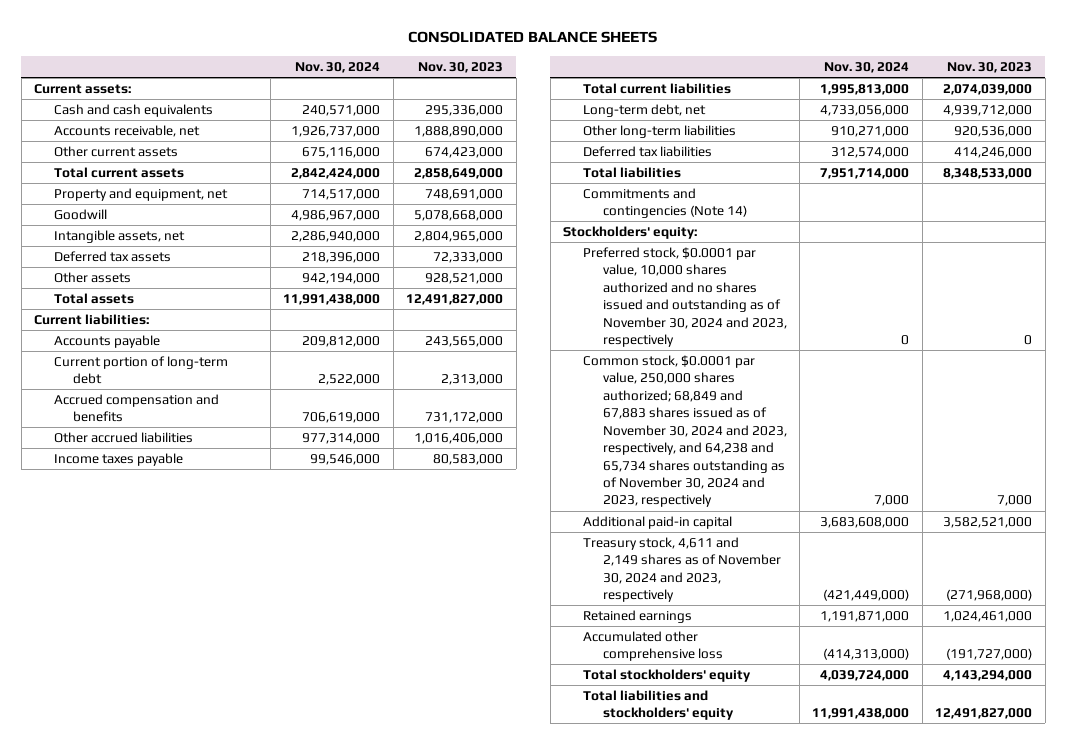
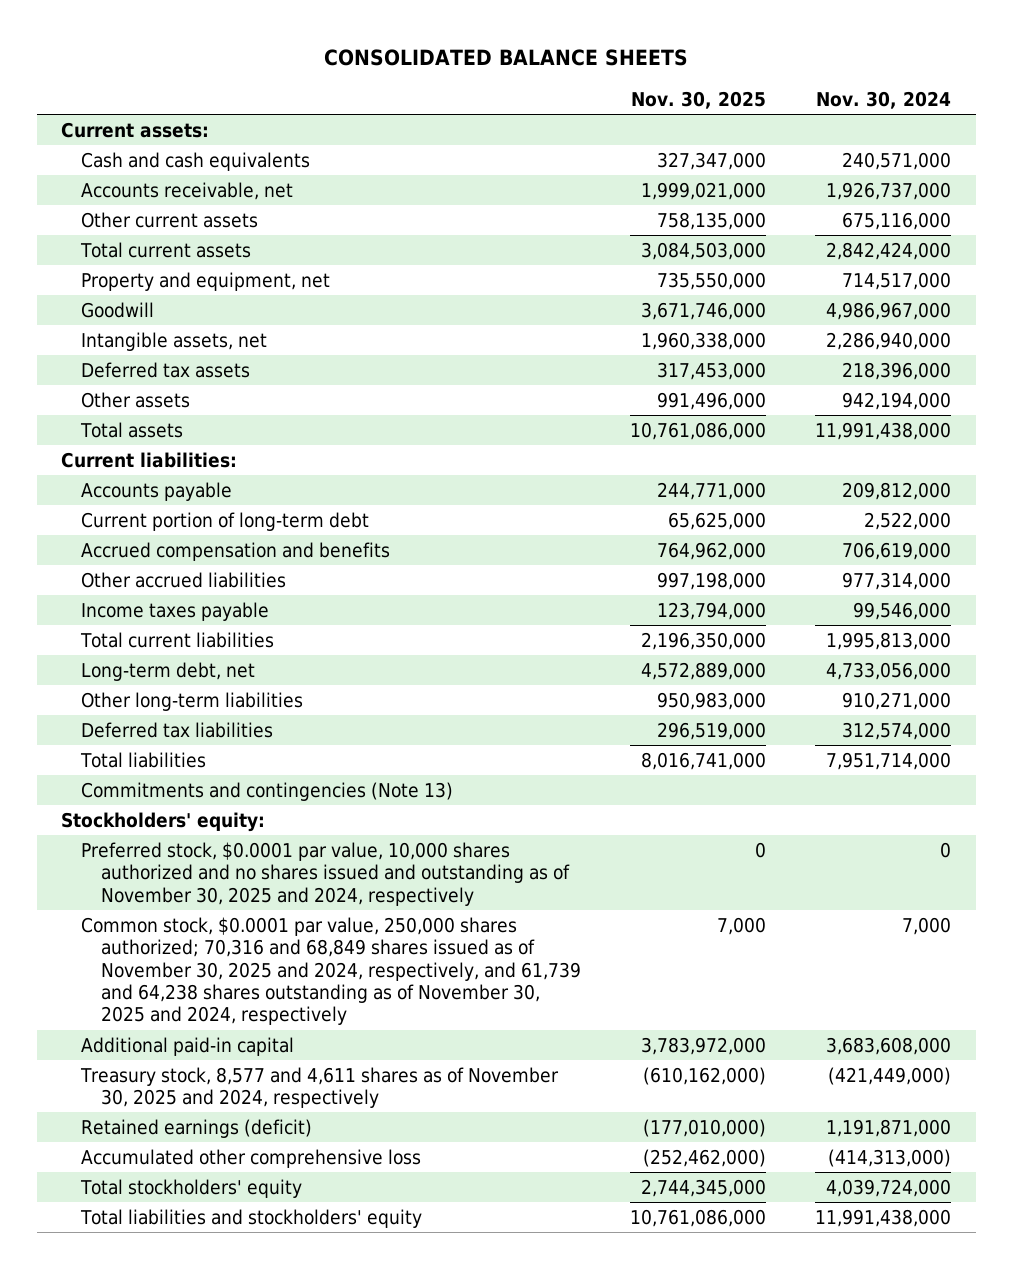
- | Nov. 30, 2024 | Nov. 30, 2023
+ | Nov. 30, 2025 | Nov. 30, 2024
- Commitments and contingencies (Note 14)
+ Commitments and contingencies (Note 13)
- Preferred stock, $0.0001 par value, 10,000 shares authorized and no shares issued and outstanding as of November 30, 2024 and 2023, respectively | 0 | 0
- Common stock, $0.0001 par value, 250,000 shares authorized; 68,849 and 67,883 shares issued as of November 30, 2024 and 2023, respectively, and 64,238 and 65,734 shares outstanding as of November 30, 2024 and 2023, respectively | 7,000 | 7,000
+ Preferred stock, $0.0001 par value, 10,000 shares authorized and no shares issued and outstanding as of November 30, 2025 and 2024, respectively | 0 | 0
+ Common stock, $0.0001 par value, 250,000 shares authorized; 70,316 and 68,849 shares issued as of November 30, 2025 and 2024, respectively, and 61,739 and 64,238 shares outstanding as of November 30, 2025 and 2024, respectively | 7,000 | 7,000
- Treasury stock, 4,611 and 2,149 shares as of November 30, 2024 and 2023, respectively | (421,449,000) | (271,968,000)
- Retained earnings | 1,191,871,000 | 1,024,461,000
+ Treasury stock, 8,577 and 4,611 shares as of November 30, 2025 and 2024, respectively | (610,162,000) | (421,449,000)
+ Retained earnings (deficit) | (177,010,000) | 1,191,871,000

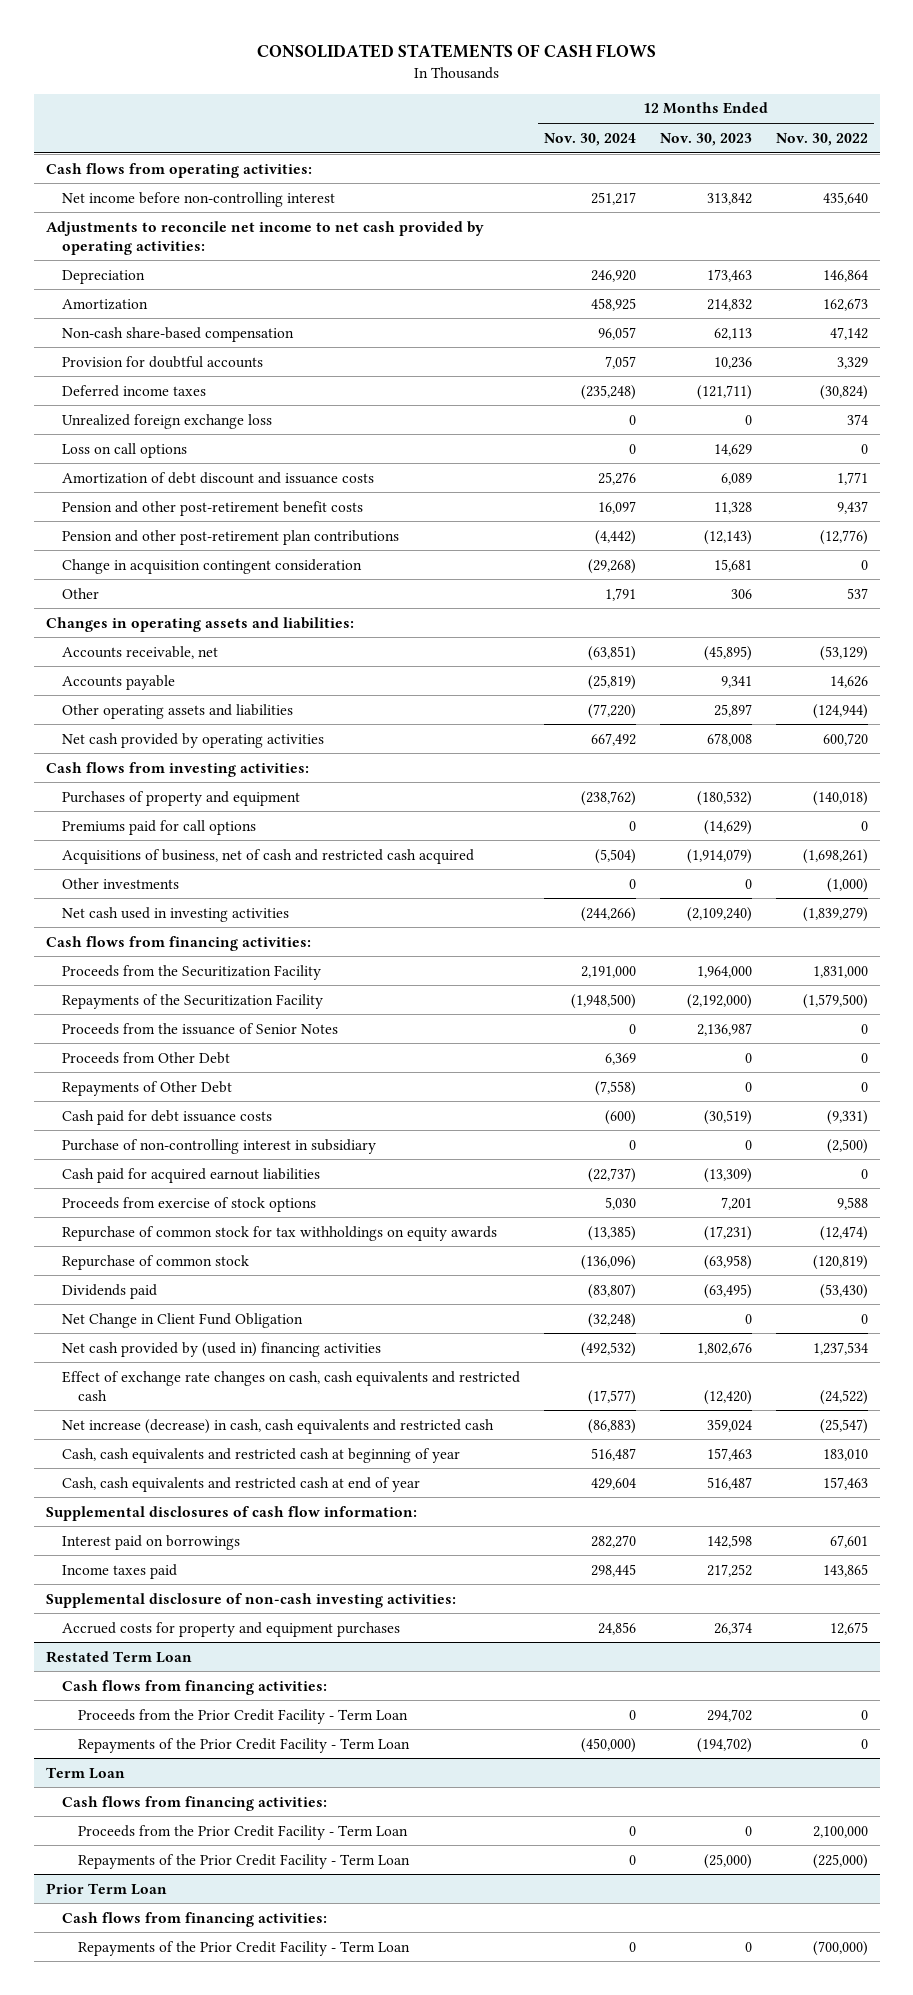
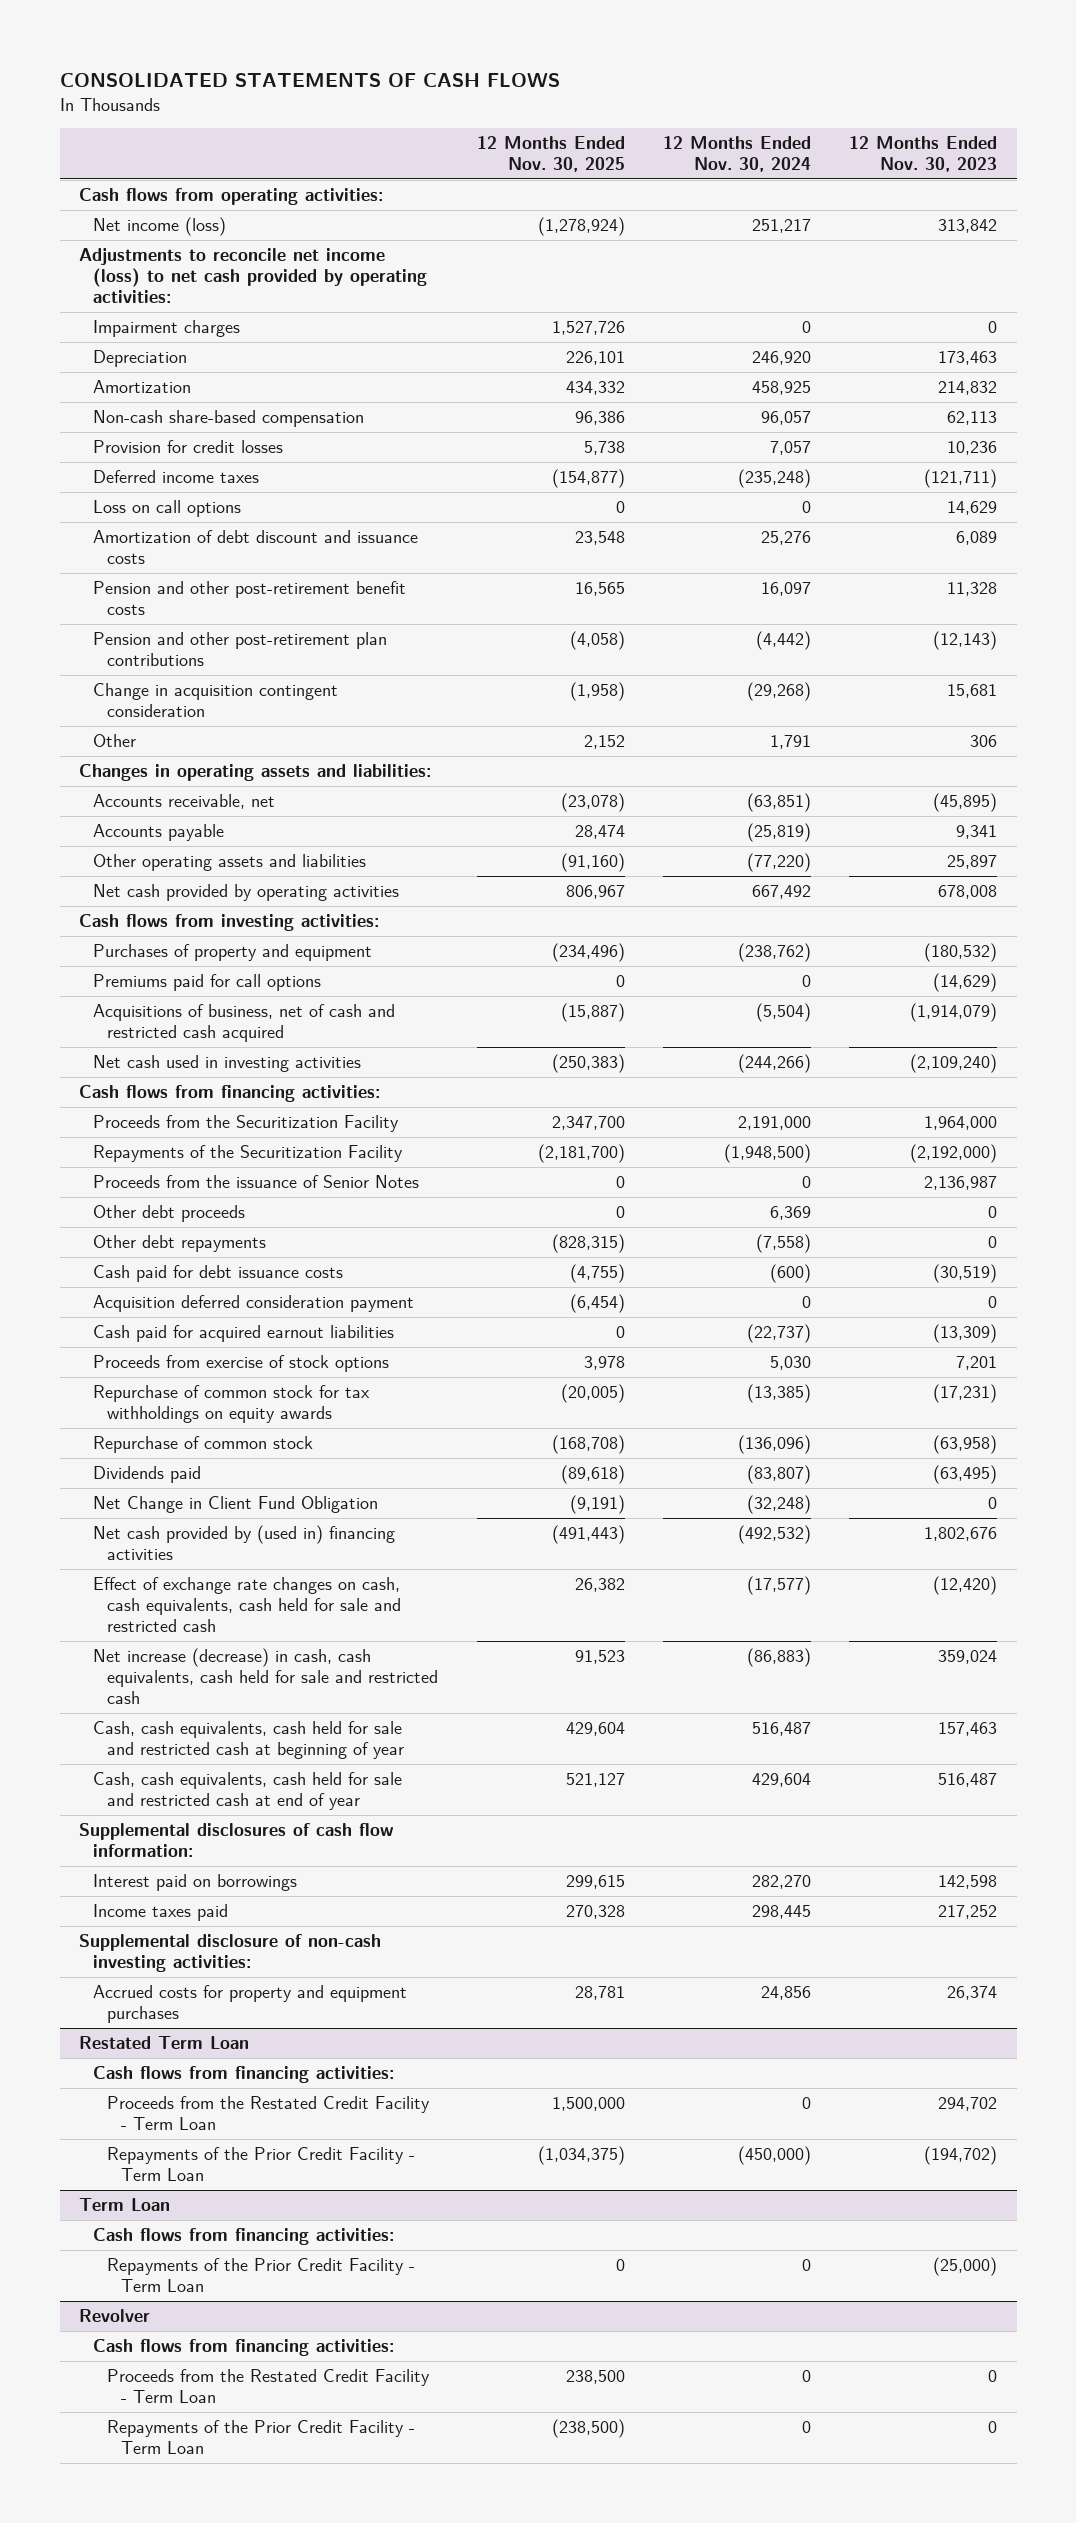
- | 12 Months Ended Nov. 30, 2024 | 12 Months Ended Nov. 30, 2023 | 12 Months Ended Nov. 30, 2022
+ | 12 Months Ended Nov. 30, 2025 | 12 Months Ended Nov. 30, 2024 | 12 Months Ended Nov. 30, 2023
- Net income before non-controlling interest | 251,217 | 313,842 | 435,640
- Adjustments to reconcile net income to net cash provided by operating activities:
+ Net income (loss) | (1,278,924) | 251,217 | 313,842
+ Adjustments to reconcile net income (loss) to net cash provided by operating activities:
+ Impairment charges | 1,527,726 | 0 | 0
- Provision for doubtful accounts | 7,057 | 10,236 | 3,329
+ Provision for credit losses | 5,738 | 7,057 | 10,236
- Unrealized foreign exchange loss | 0 | 0 | 374
- Other investments | 0 | 0 | (1,000)
- Proceeds from Other Debt | 6,369 | 0 | 0
- Repayments of Other Debt | (7,558) | 0 | 0
+ Other debt proceeds | 0 | 6,369 | 0
+ Other debt repayments | (828,315) | (7,558) | 0
- Purchase of non-controlling interest in subsidiary | 0 | 0 | (2,500)
+ Acquisition deferred consideration payment | (6,454) | 0 | 0
- Effect of exchange rate changes on cash, cash equivalents and restricted cash | (17,577) | (12,420) | (24,522)
- Net increase (decrease) in cash, cash equivalents and restricted cash | (86,883) | 359,024 | (25,547)
- Cash, cash equivalents and restricted cash at beginning of year | 516,487 | 157,463 | 183,010
- Cash, cash equivalents and restricted cash at end of year | 429,604 | 516,487 | 157,463
+ Effect of exchange rate changes on cash, cash equivalents, cash held for sale and restricted cash | 26,382 | (17,577) | (12,420)
+ Net increase (decrease) in cash, cash equivalents, cash held for sale and restricted cash | 91,523 | (86,883) | 359,024
+ Cash, cash equivalents, cash held for sale and restricted cash at beginning of year | 429,604 | 516,487 | 157,463
+ Cash, cash equivalents, cash held for sale and restricted cash at end of year | 521,127 | 429,604 | 516,487
@ Restated Term Loan
- Proceeds from the Prior Credit Facility - Term Loan | 0 | 294,702 | 0
+ Proceeds from the Restated Credit Facility - Term Loan | 1,500,000 | 0 | 294,702
@ Term Loan
- Proceeds from the Prior Credit Facility - Term Loan | 0 | 0 | 2,100,000
- Prior Term Loan
+ Revolver
+ Proceeds from the Restated Credit Facility - Term Loan | 238,500 | 0 | 0

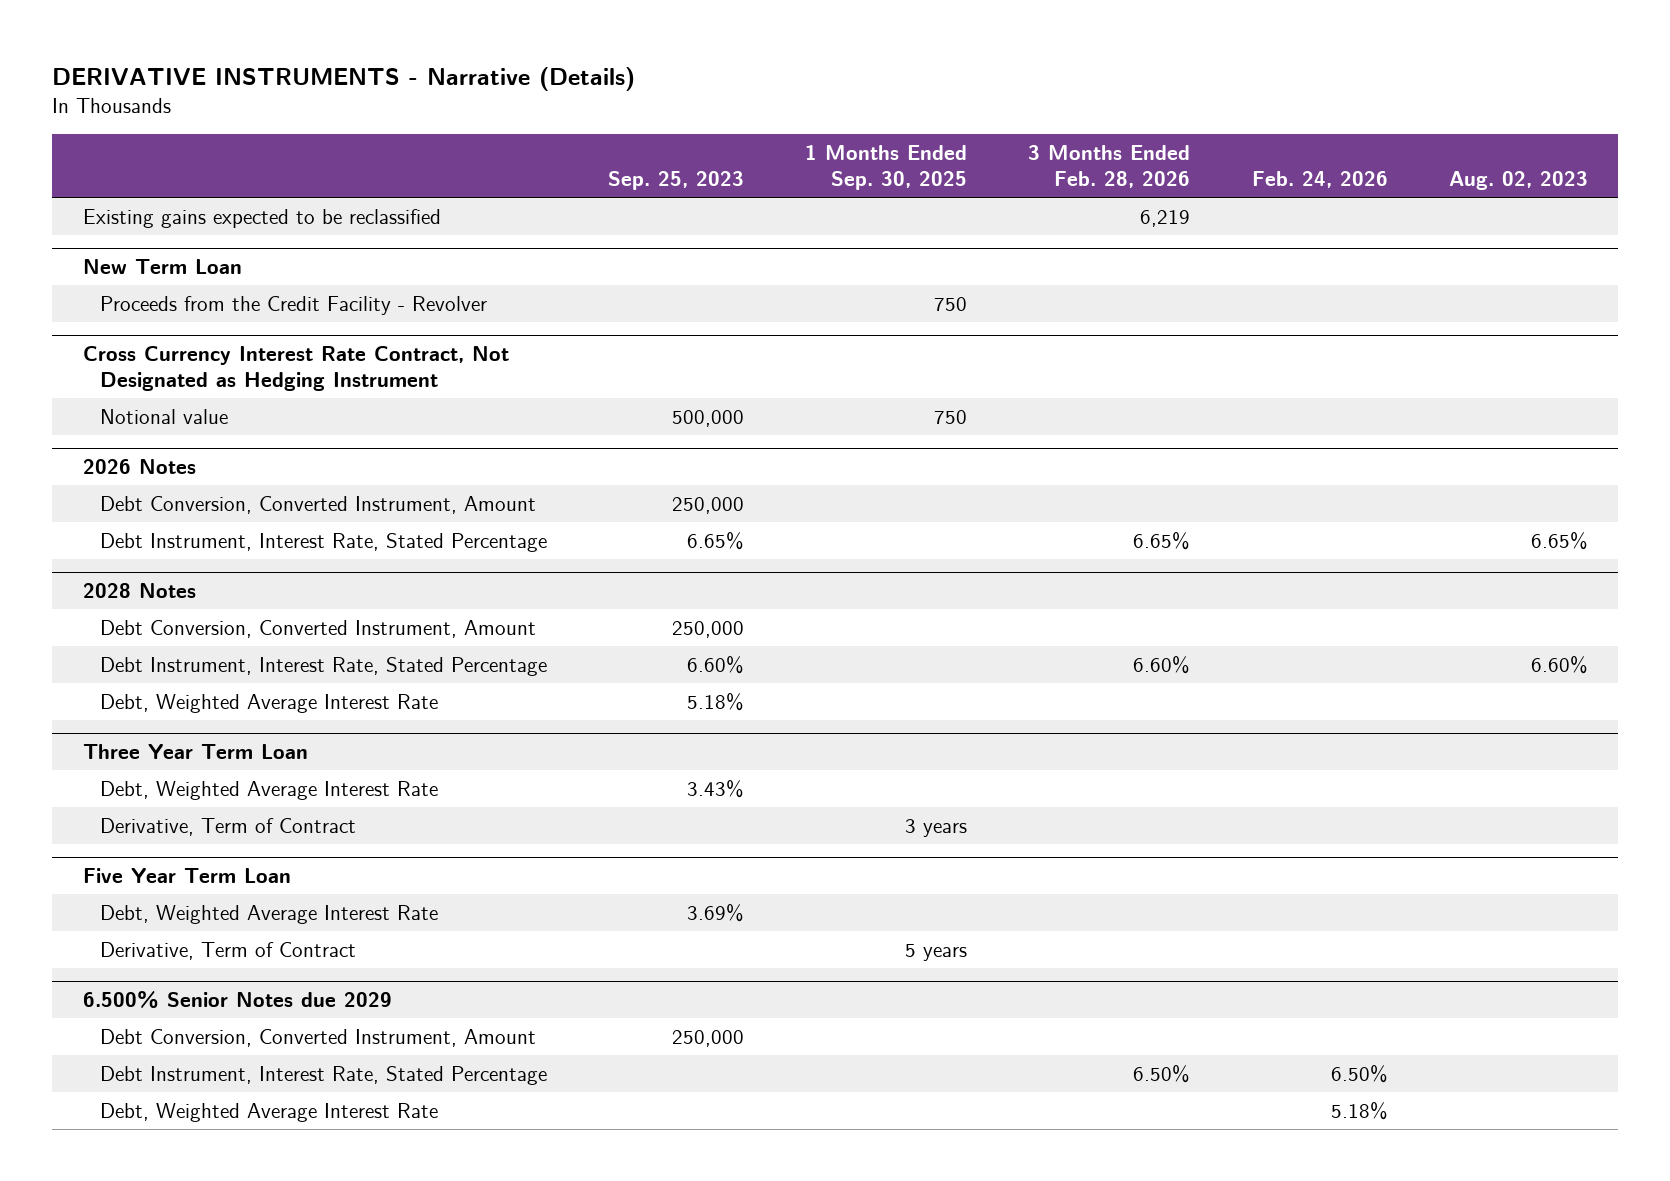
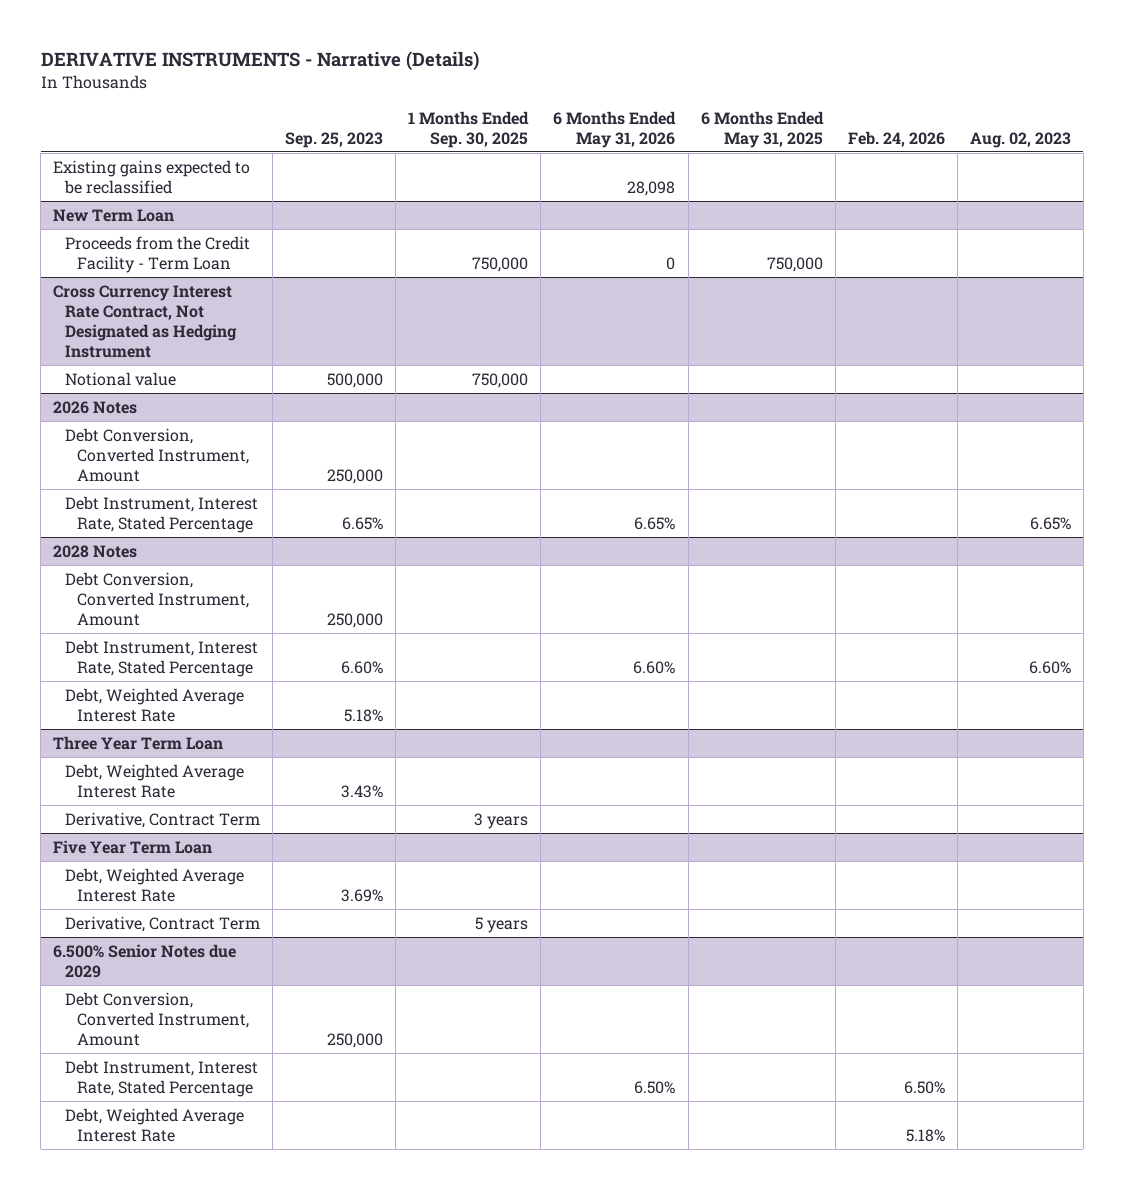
- | Sep. 25, 2023 | 1 Months Ended Sep. 30, 2025 | 3 Months Ended Feb. 28, 2026 | Feb. 24, 2026 | Aug. 02, 2023
+ | Sep. 25, 2023 | 1 Months Ended Sep. 30, 2025 | 6 Months Ended May 31, 2026 | 6 Months Ended May 31, 2025 | Feb. 24, 2026 | Aug. 02, 2023
@ New Term Loan
- Proceeds from the Credit Facility - Revolver | | 750 | | |
+ Proceeds from the Credit Facility - Term Loan | | 750,000 | 0 | 750,000 | |
@ Cross Currency Interest Rate Contract, Not Designated as Hedging Instrument
- Notional value | 500,000 | 750 | | |
+ Notional value | 500,000 | 750,000 | | | |
@ Three Year Term Loan
- Derivative, Term of Contract | | 3 years | | |
+ Derivative, Contract Term | | 3 years | | | |
@ Five Year Term Loan
- Derivative, Term of Contract | | 5 years | | |
+ Derivative, Contract Term | | 5 years | | | |

